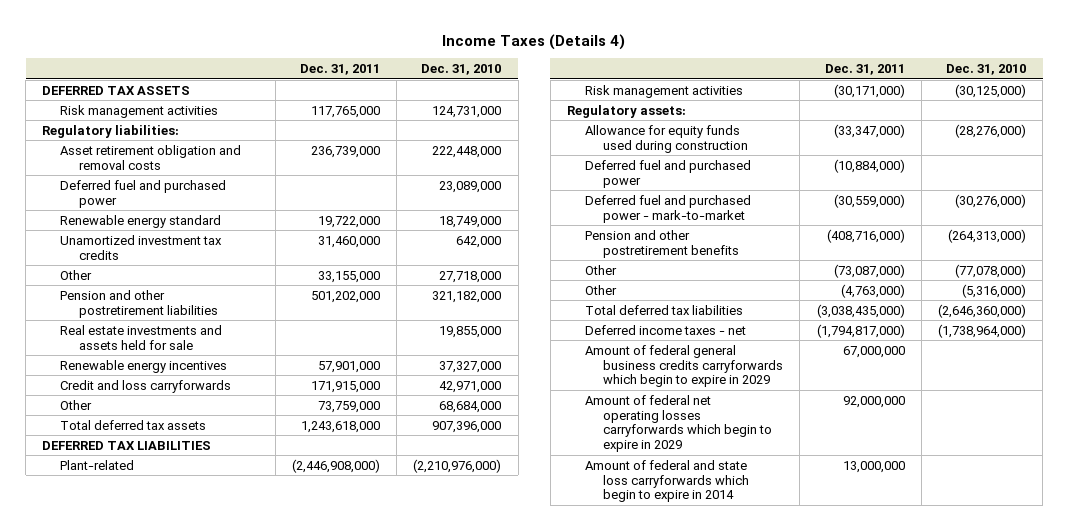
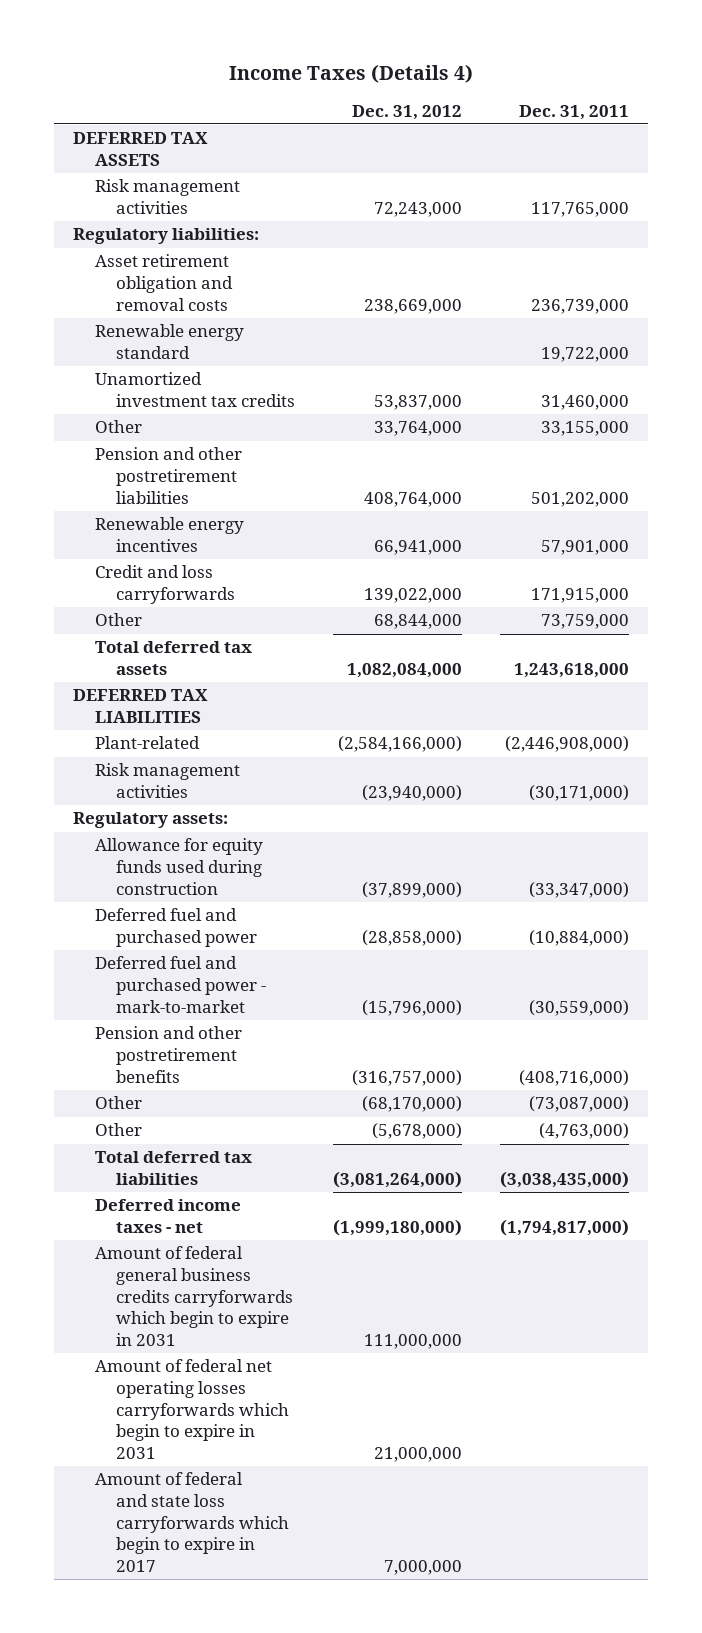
- | Dec. 31, 2011 | Dec. 31, 2010
+ | Dec. 31, 2012 | Dec. 31, 2011
- Deferred fuel and purchased power | | 23,089,000
- Real estate investments and assets held for sale | | 19,855,000
- Amount of federal general business credits carryforwards which begin to expire in 2029 | 67,000,000 |
- Amount of federal net operating losses carryforwards which begin to expire in 2029 | 92,000,000 |
- Amount of federal and state loss carryforwards which begin to expire in 2014 | 13,000,000 |
+ Amount of federal general business credits carryforwards which begin to expire in 2031 | 111,000,000 |
+ Amount of federal net operating losses carryforwards which begin to expire in 2031 | 21,000,000 |
+ Amount of federal and state loss carryforwards which begin to expire in 2017 | 7,000,000 |

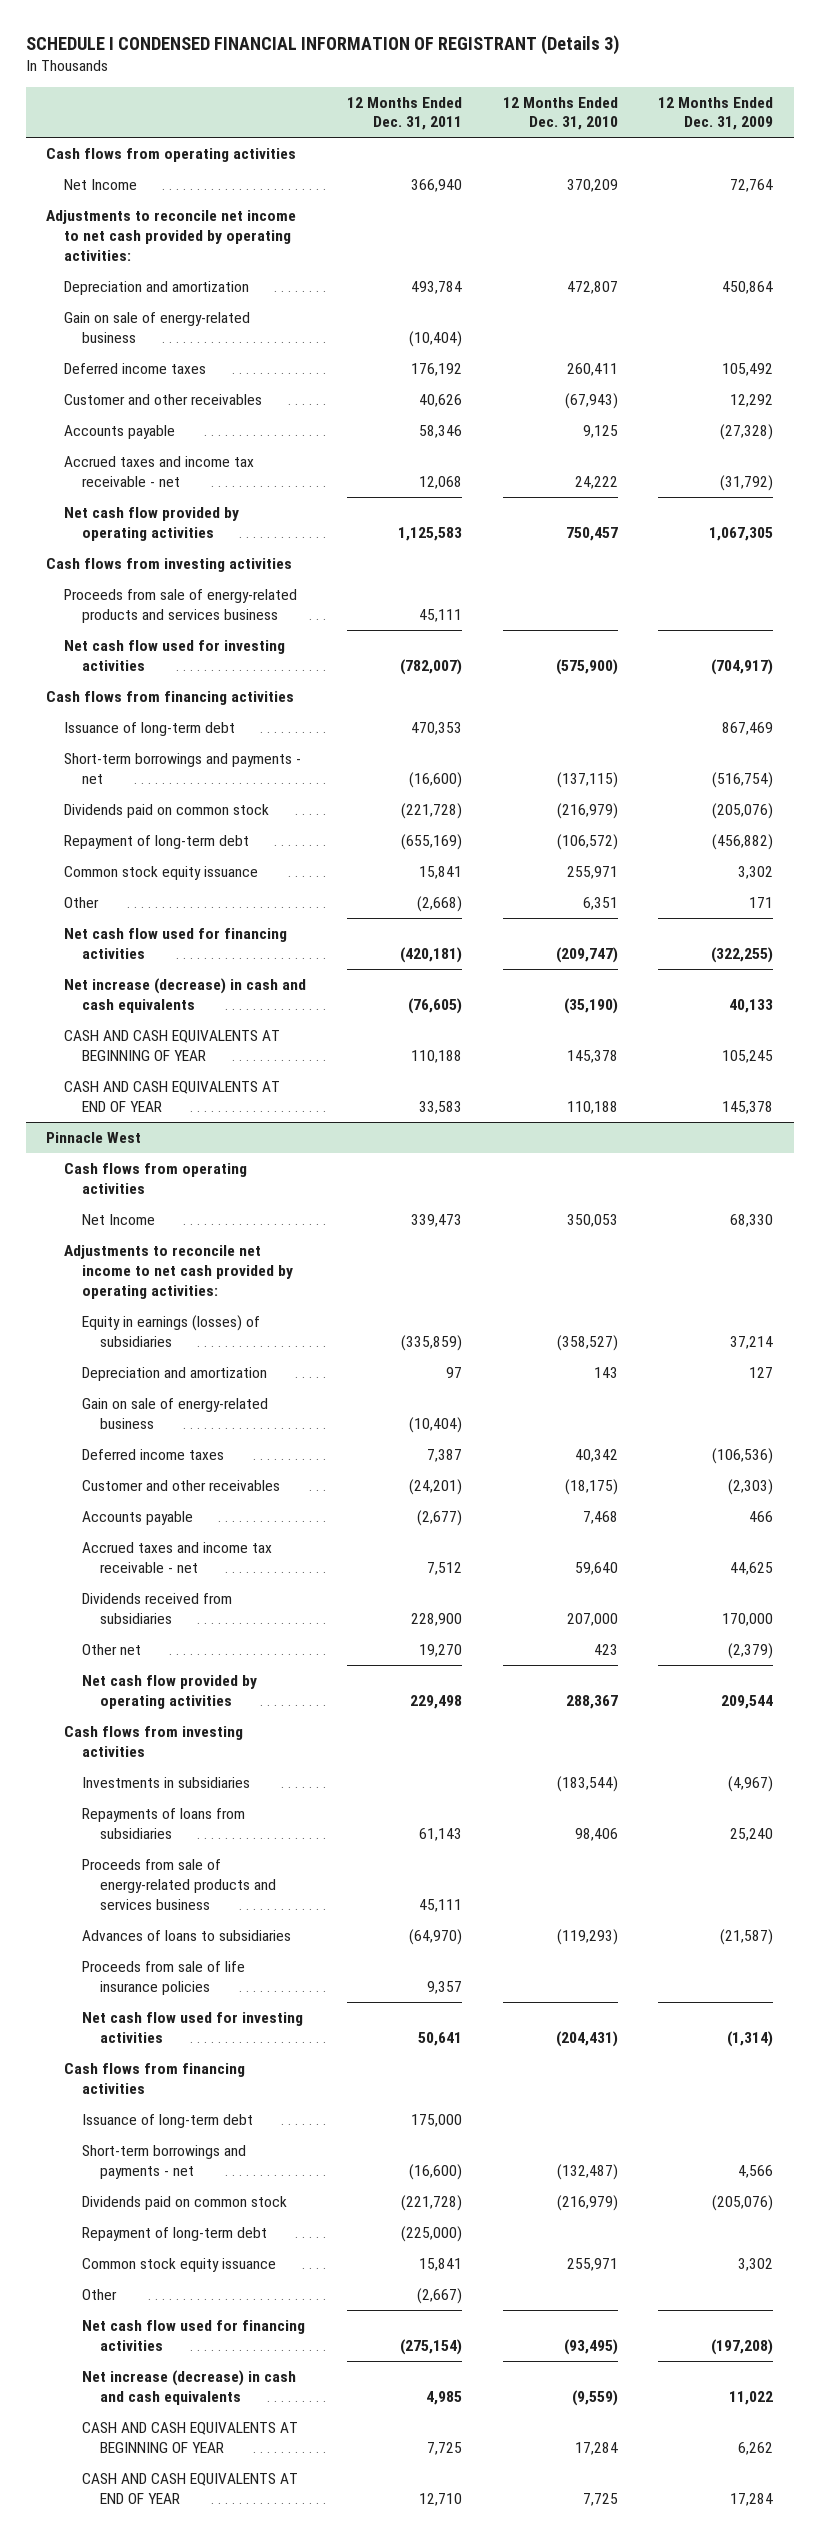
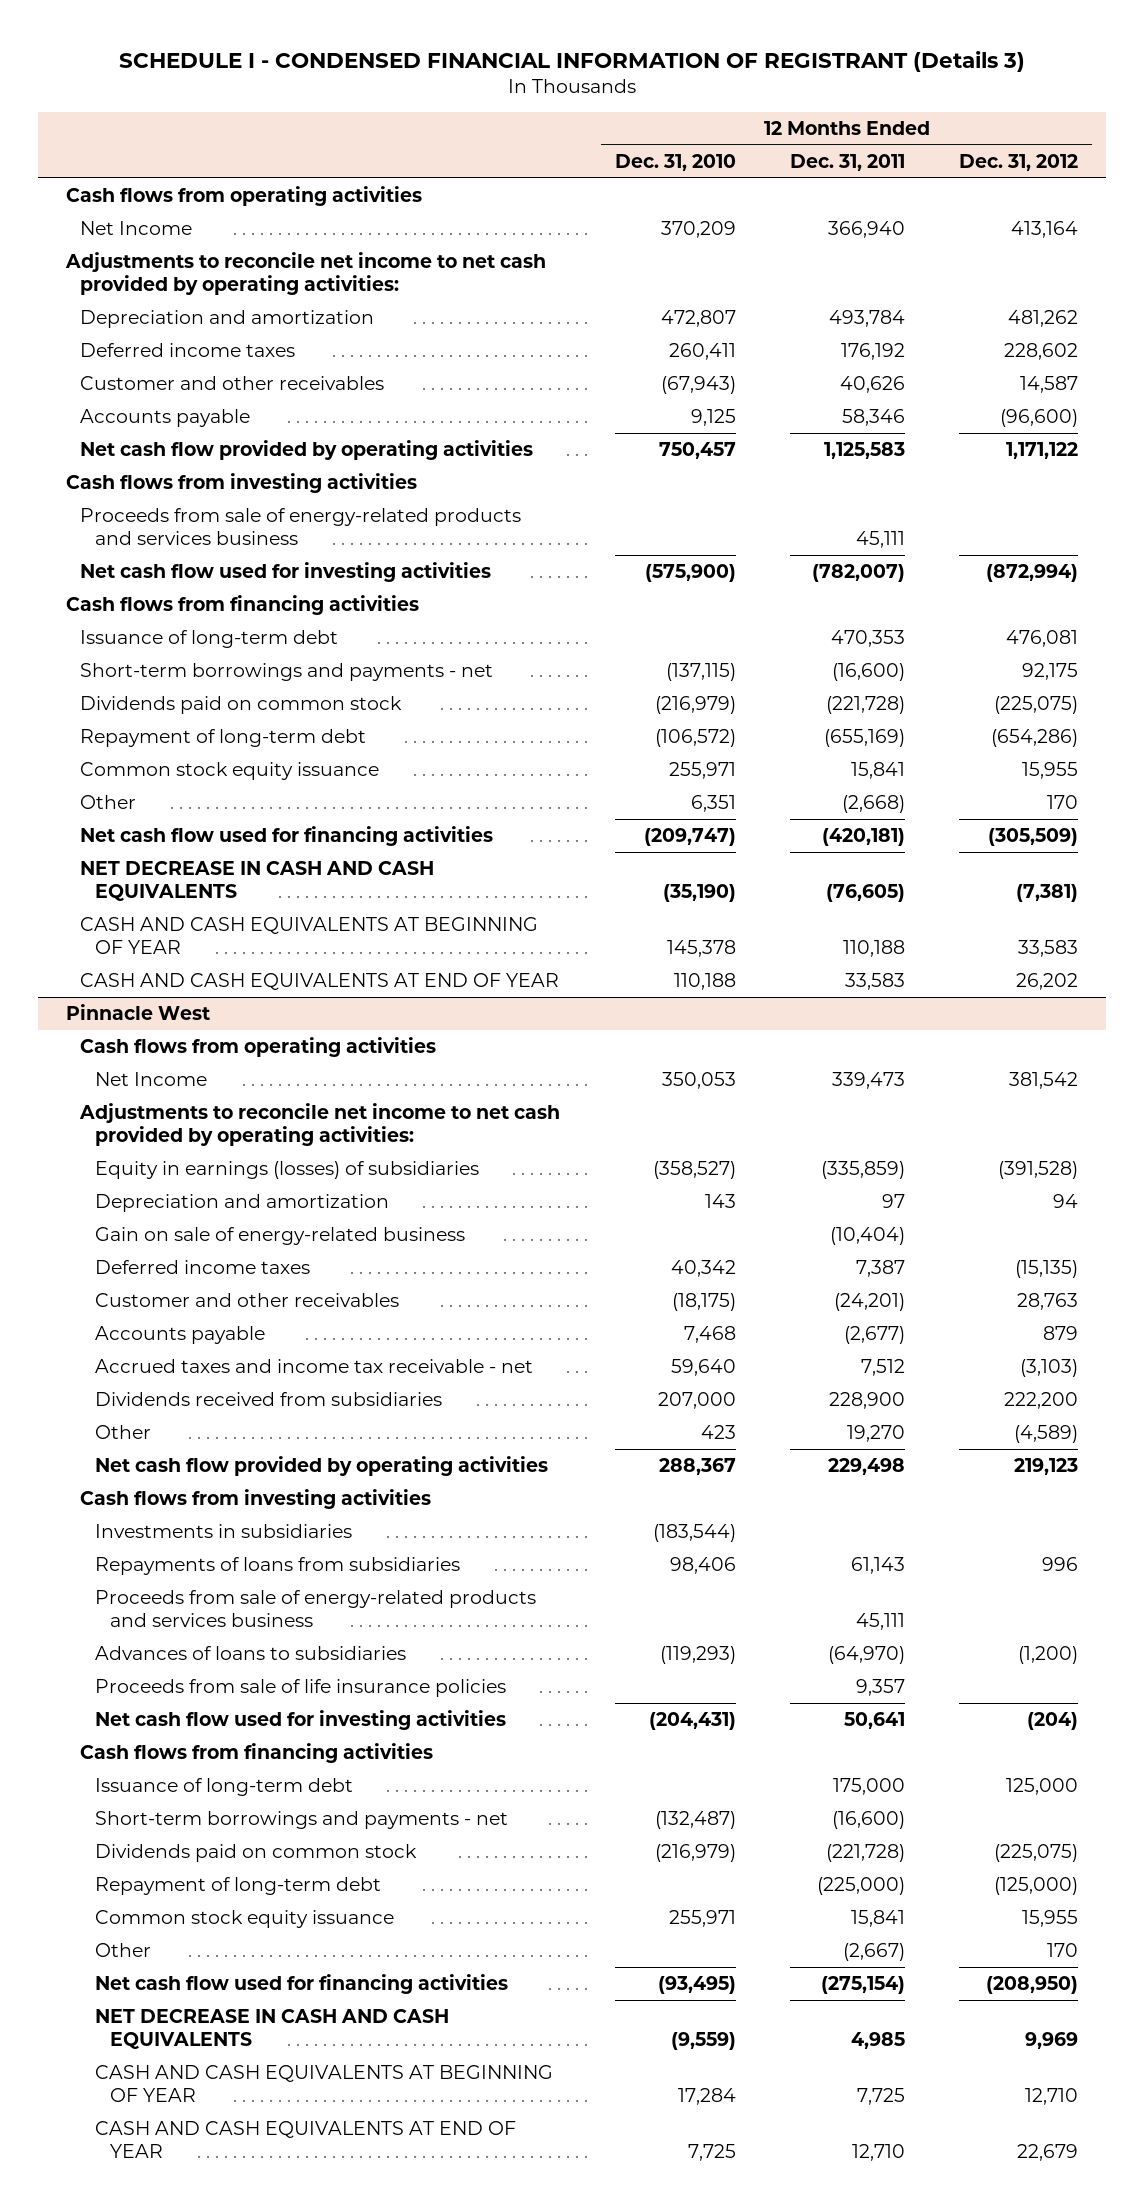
- SCHEDULE I CONDENSED FINANCIAL INFORMATION OF REGISTRANT (Details 3)
+ SCHEDULE I - CONDENSED FINANCIAL INFORMATION OF REGISTRANT (Details 3)
- | 12 Months Ended Dec. 31, 2011 | 12 Months Ended Dec. 31, 2010 | 12 Months Ended Dec. 31, 2009
+ | 12 Months Ended Dec. 31, 2010 | 12 Months Ended Dec. 31, 2011 | 12 Months Ended Dec. 31, 2012
- Gain on sale of energy-related business | (10,404) | |
- Accrued taxes and income tax receivable - net | 12,068 | 24,222 | (31,792)
- Net increase (decrease) in cash and cash equivalents | (76,605) | (35,190) | 40,133
+ NET DECREASE IN CASH AND CASH EQUIVALENTS | (35,190) | (76,605) | (7,381)
@ Pinnacle West
- Other net | 19,270 | 423 | (2,379)
+ Other | 423 | 19,270 | (4,589)
- Net increase (decrease) in cash and cash equivalents | 4,985 | (9,559) | 11,022
+ NET DECREASE IN CASH AND CASH EQUIVALENTS | (9,559) | 4,985 | 9,969

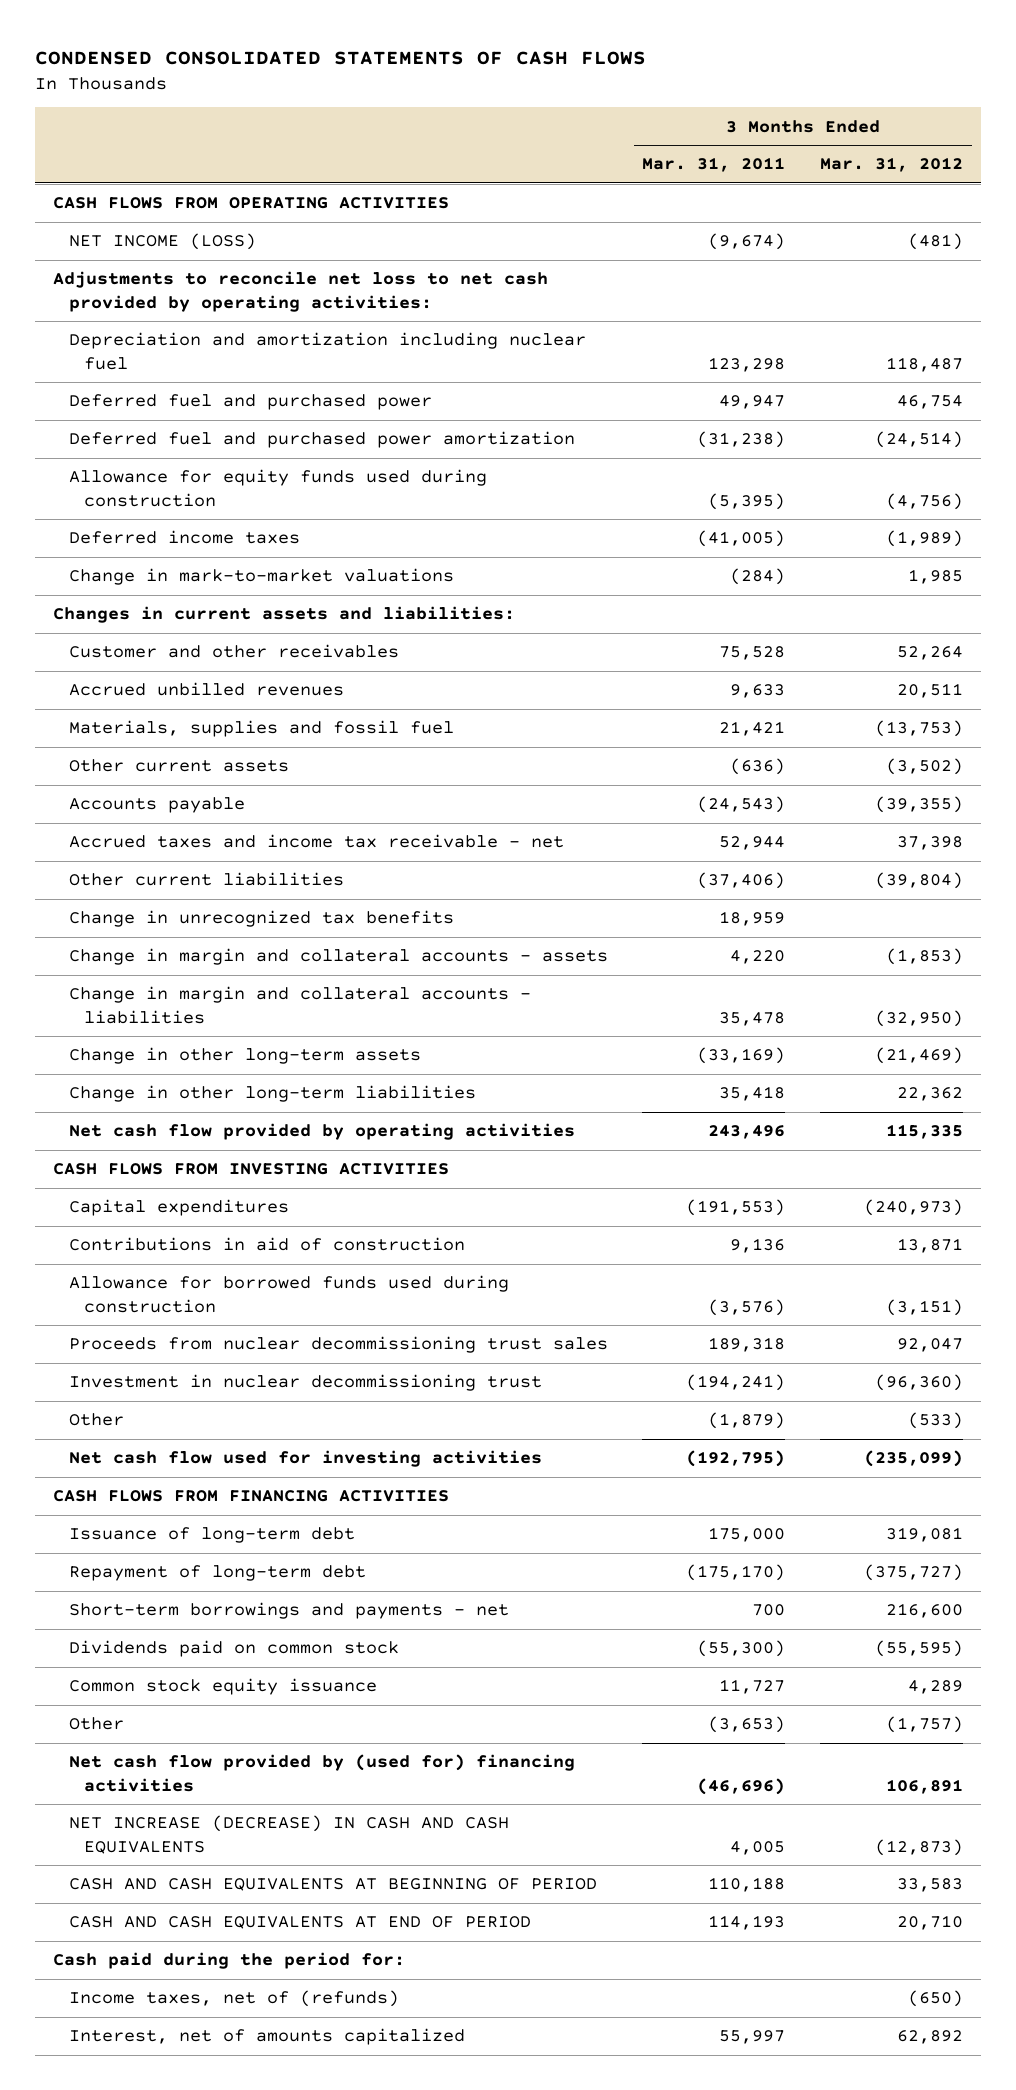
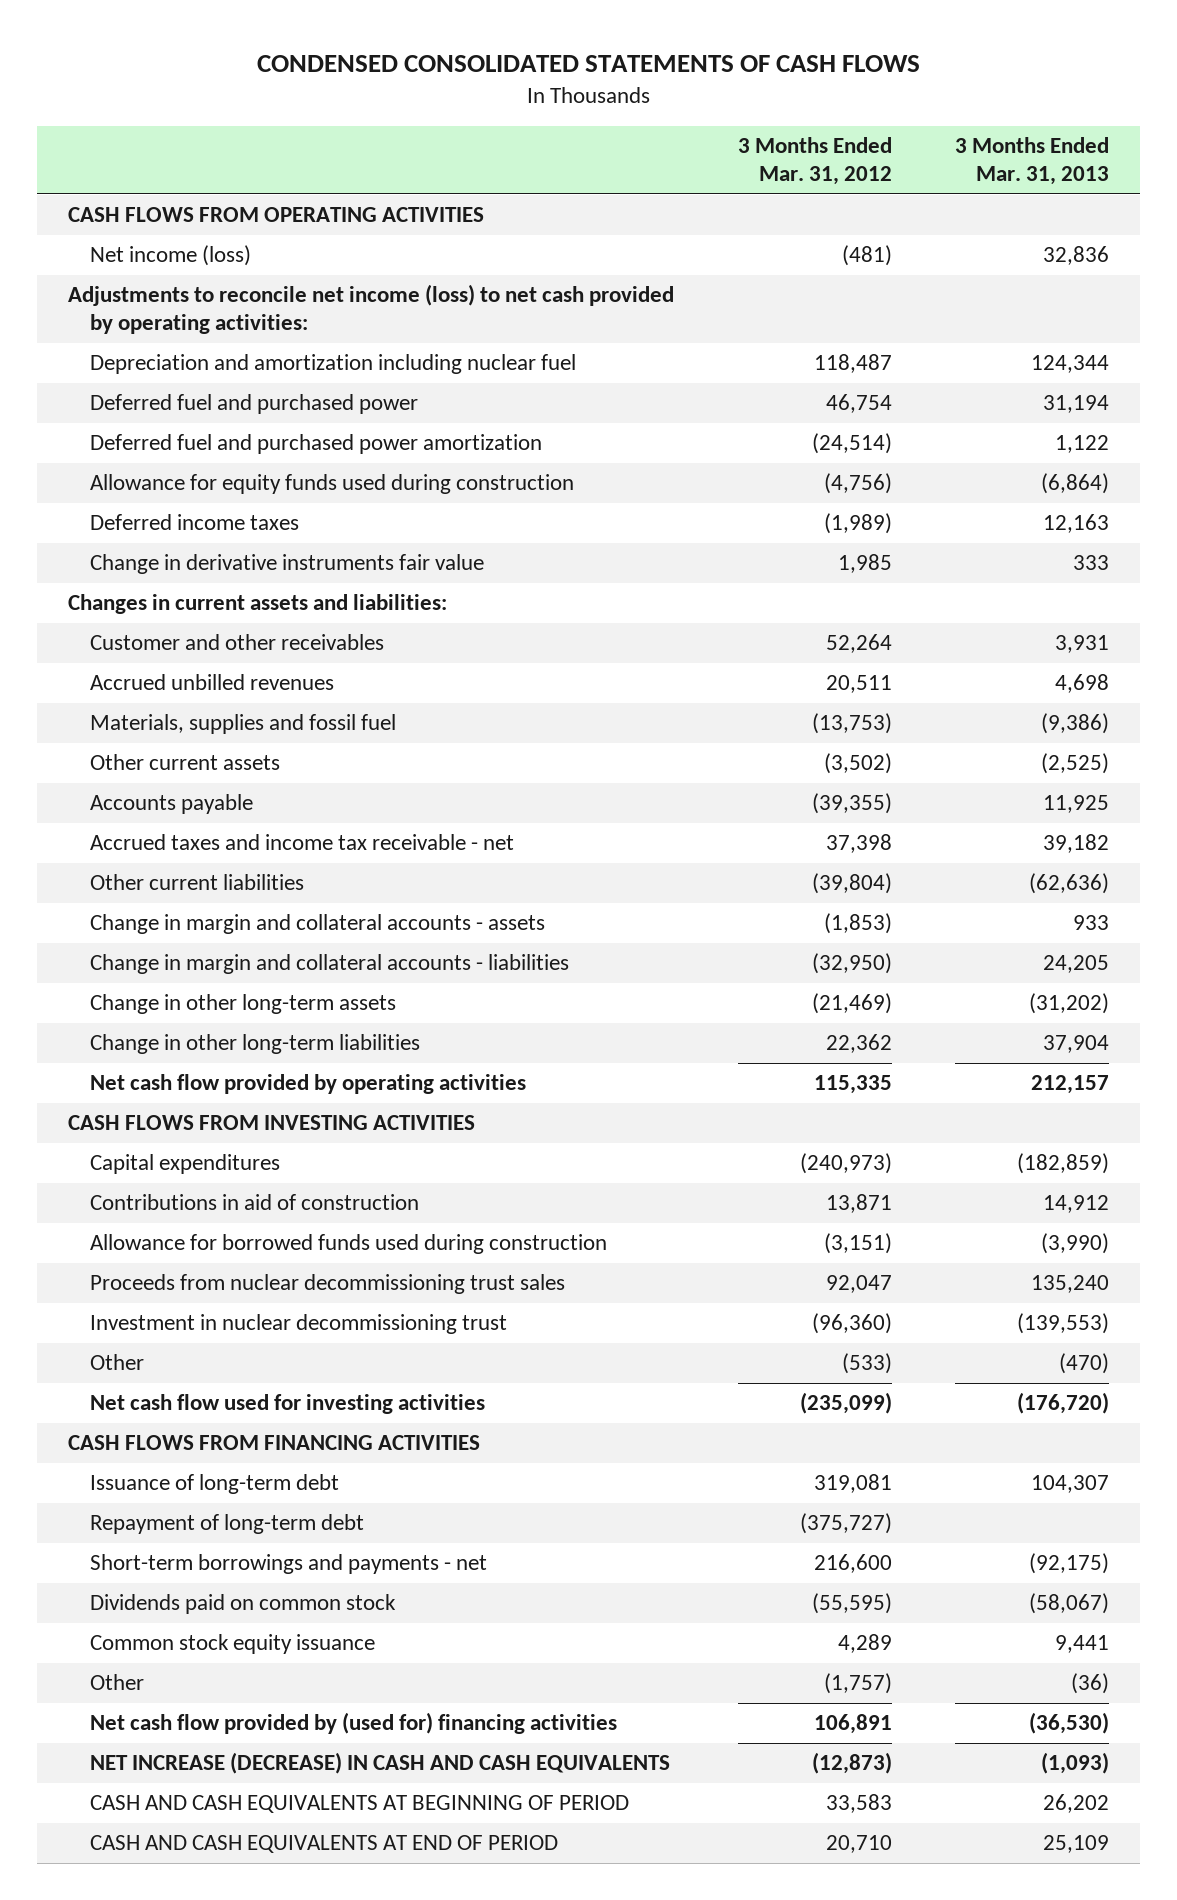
- | 3 Months Ended Mar. 31, 2011 | 3 Months Ended Mar. 31, 2012
+ | 3 Months Ended Mar. 31, 2012 | 3 Months Ended Mar. 31, 2013
- NET INCOME (LOSS) | (9,674) | (481)
- Adjustments to reconcile net loss to net cash provided by operating activities:
+ Net income (loss) | (481) | 32,836
+ Adjustments to reconcile net income (loss) to net cash provided by operating activities:
- Change in mark-to-market valuations | (284) | 1,985
+ Change in derivative instruments fair value | 1,985 | 333
- Change in unrecognized tax benefits | 18,959 |
- Cash paid during the period for:
- Income taxes, net of (refunds) | | (650)
- Interest, net of amounts capitalized | 55,997 | 62,892

